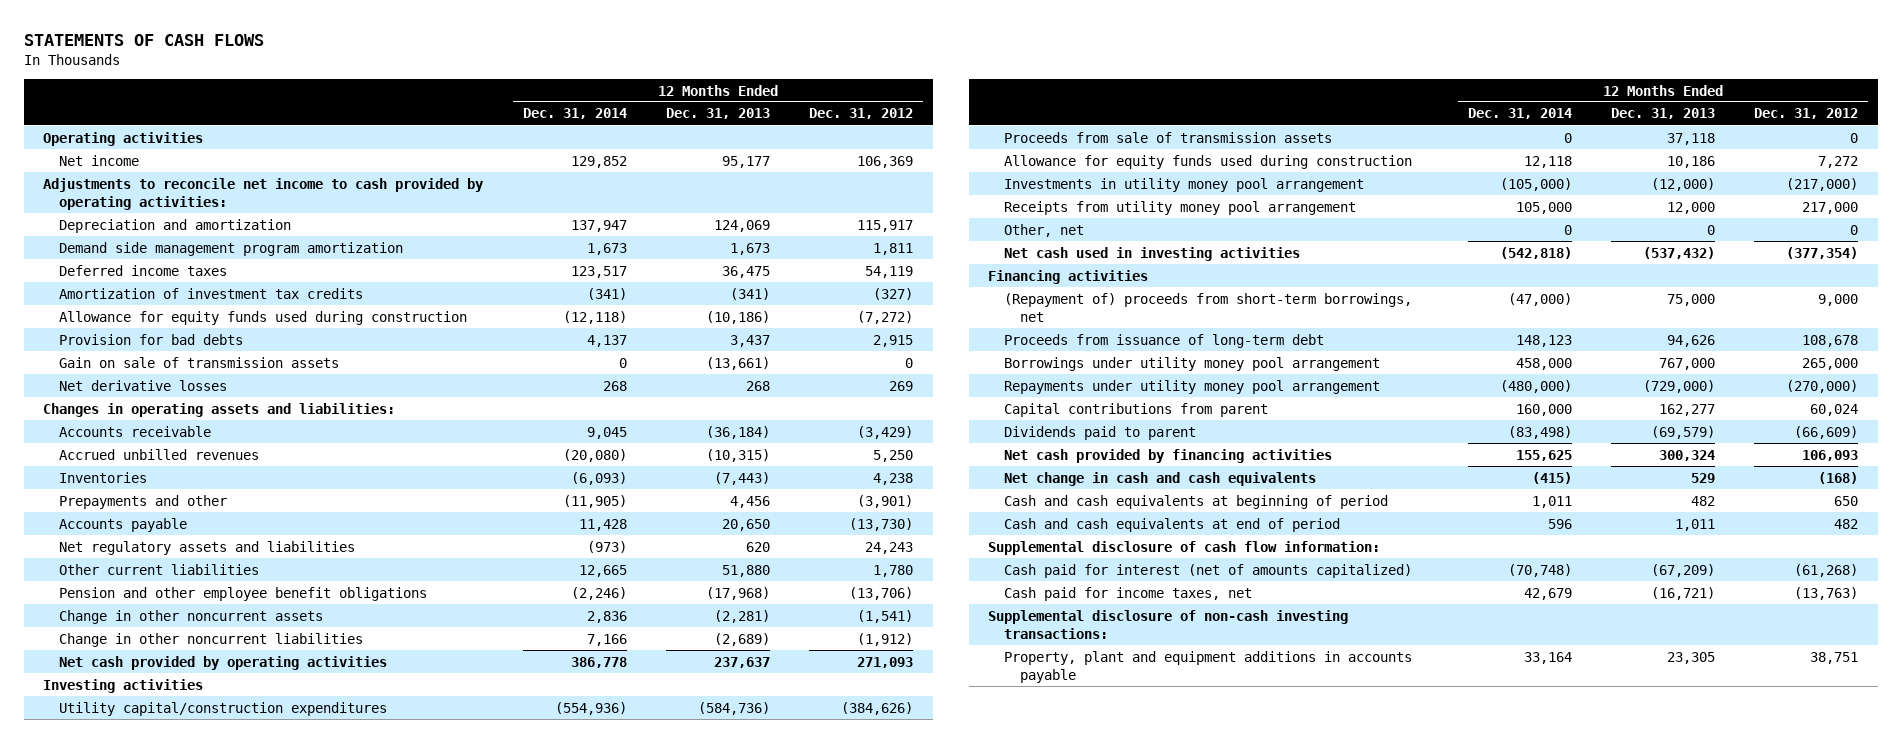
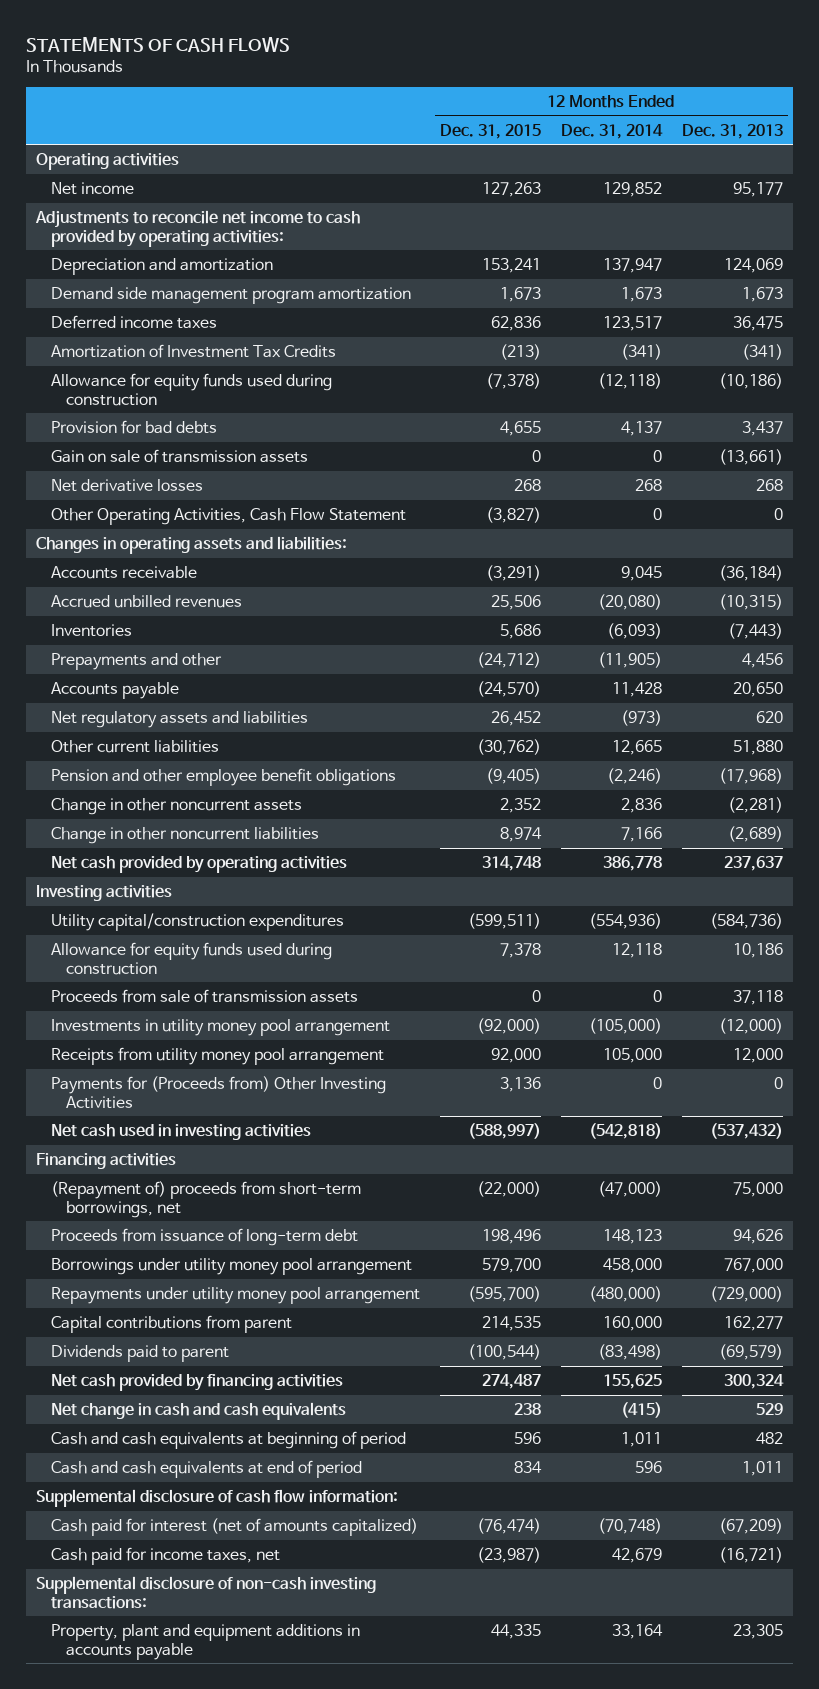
- | 12 Months Ended Dec. 31, 2014 | 12 Months Ended Dec. 31, 2013 | 12 Months Ended Dec. 31, 2012
+ | 12 Months Ended Dec. 31, 2015 | 12 Months Ended Dec. 31, 2014 | 12 Months Ended Dec. 31, 2013
- Amortization of investment tax credits | (341) | (341) | (327)
+ Amortization of Investment Tax Credits | (213) | (341) | (341)
+ Other Operating Activities, Cash Flow Statement | (3,827) | 0 | 0
moved down: Proceeds from sale of transmission assets | 0 | 0 | 37,118
- Other, net | 0 | 0 | 0
+ Payments for (Proceeds from) Other Investing Activities | 3,136 | 0 | 0

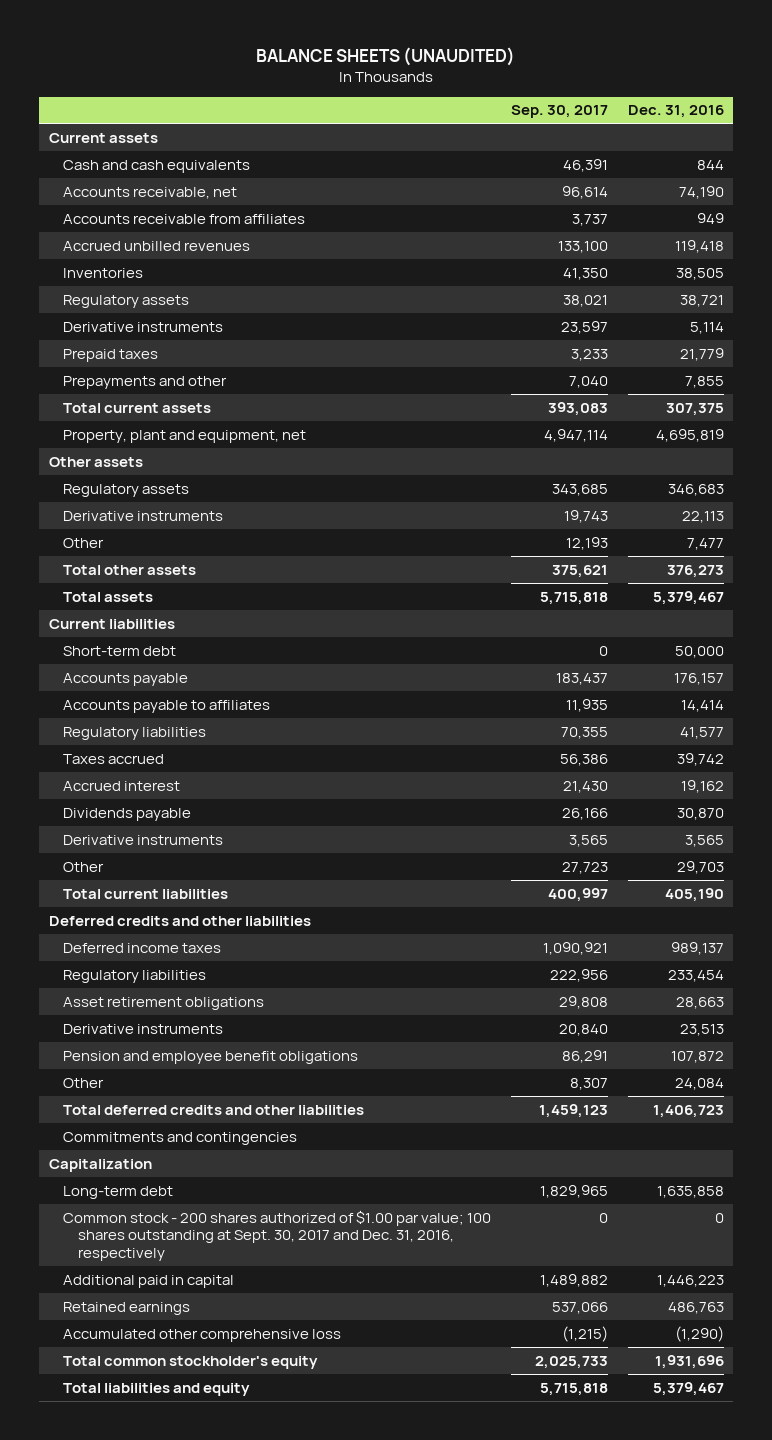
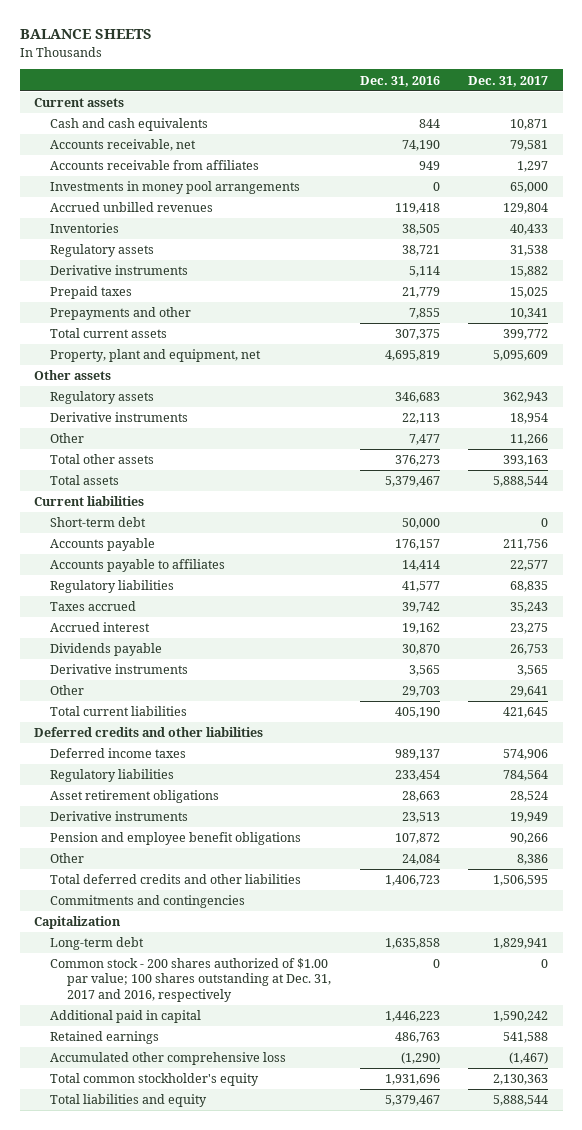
- BALANCE SHEETS (UNAUDITED)
+ BALANCE SHEETS
- | Sep. 30, 2017 | Dec. 31, 2016
+ | Dec. 31, 2016 | Dec. 31, 2017
+ Investments in money pool arrangements | 0 | 65,000
- Common stock - 200 shares authorized of $1.00 par value; 100 shares outstanding at Sept. 30, 2017 and Dec. 31, 2016, respectively | 0 | 0
+ Common stock - 200 shares authorized of $1.00 par value; 100 shares outstanding at Dec. 31, 2017 and 2016, respectively | 0 | 0

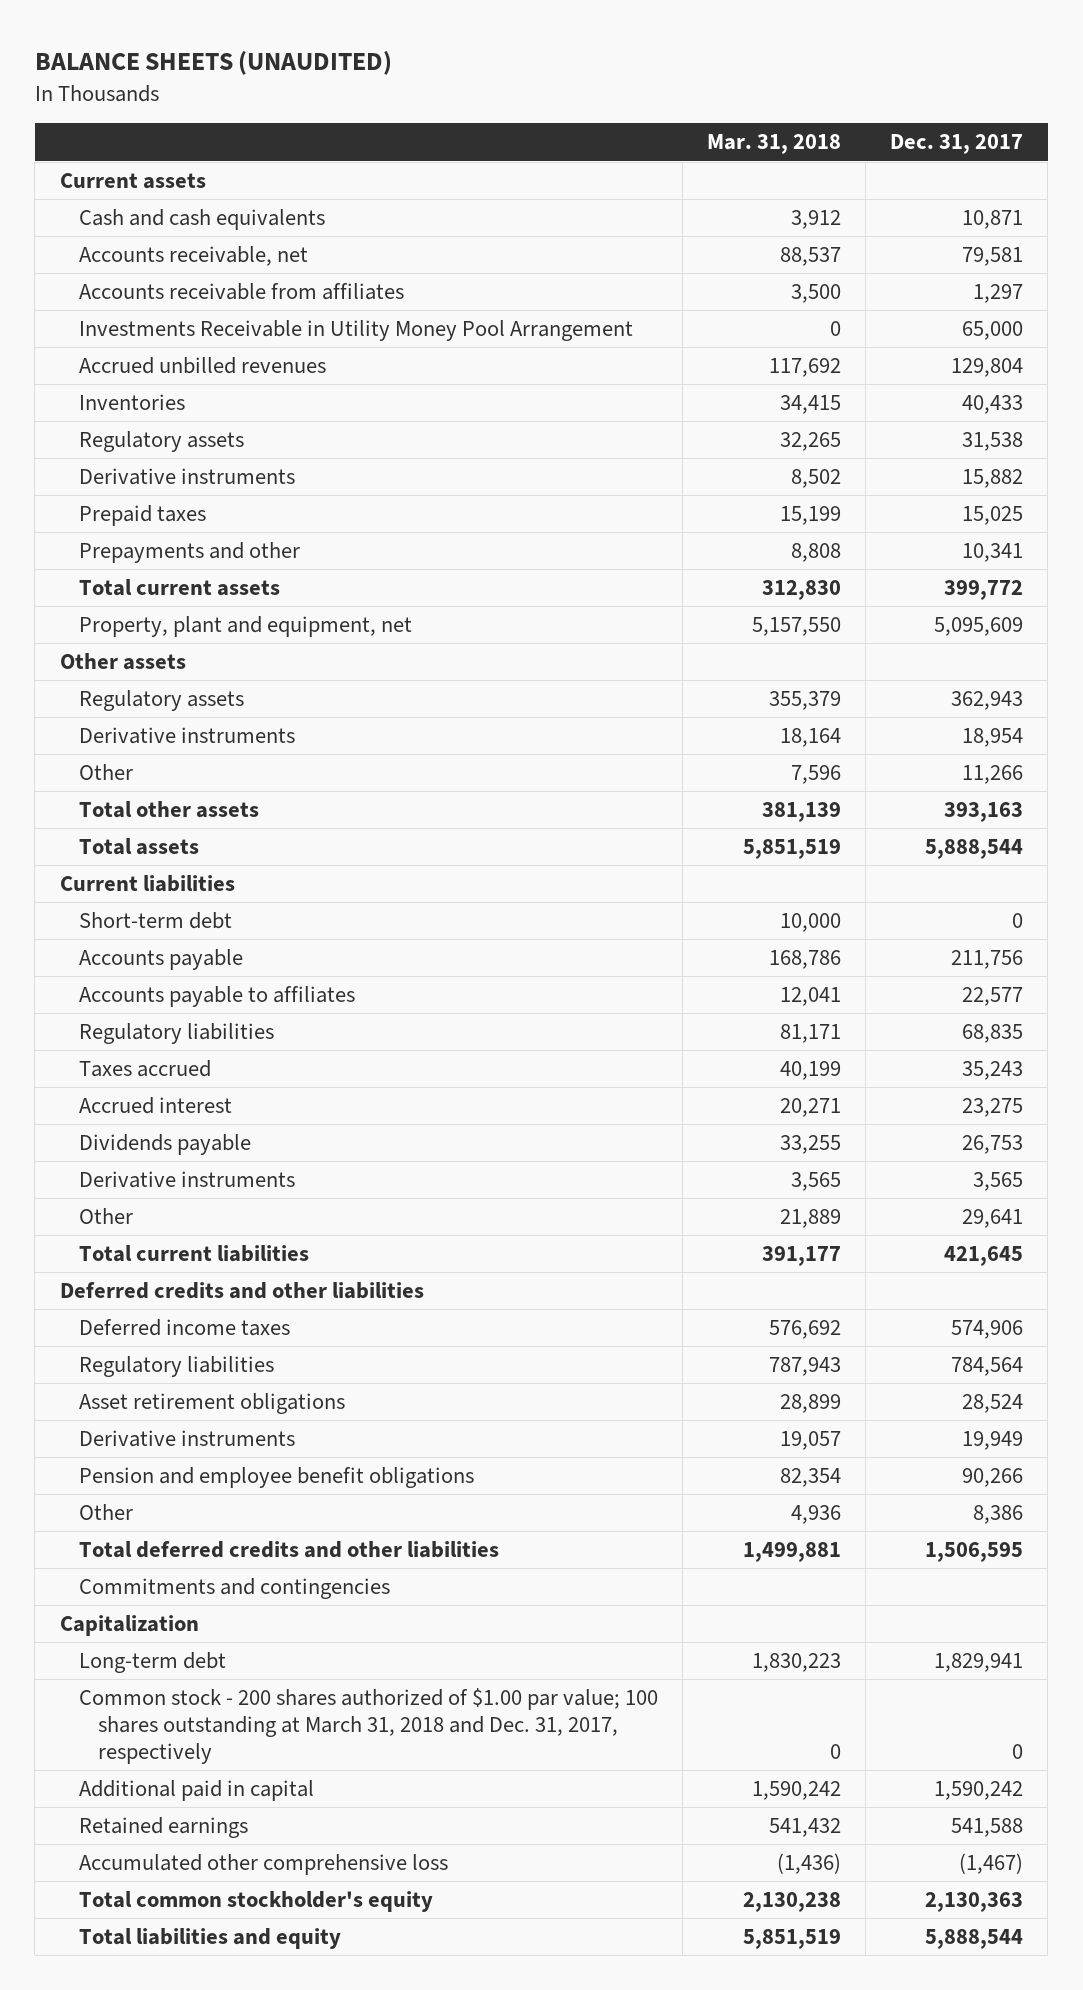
- BALANCE SHEETS
+ BALANCE SHEETS (UNAUDITED)
- | Dec. 31, 2016 | Dec. 31, 2017
+ | Mar. 31, 2018 | Dec. 31, 2017
- Investments in money pool arrangements | 0 | 65,000
+ Investments Receivable in Utility Money Pool Arrangement | 0 | 65,000
- Common stock - 200 shares authorized of $1.00 par value; 100 shares outstanding at Dec. 31, 2017 and 2016, respectively | 0 | 0
+ Common stock - 200 shares authorized of $1.00 par value; 100 shares outstanding at March 31, 2018 and Dec. 31, 2017, respectively | 0 | 0

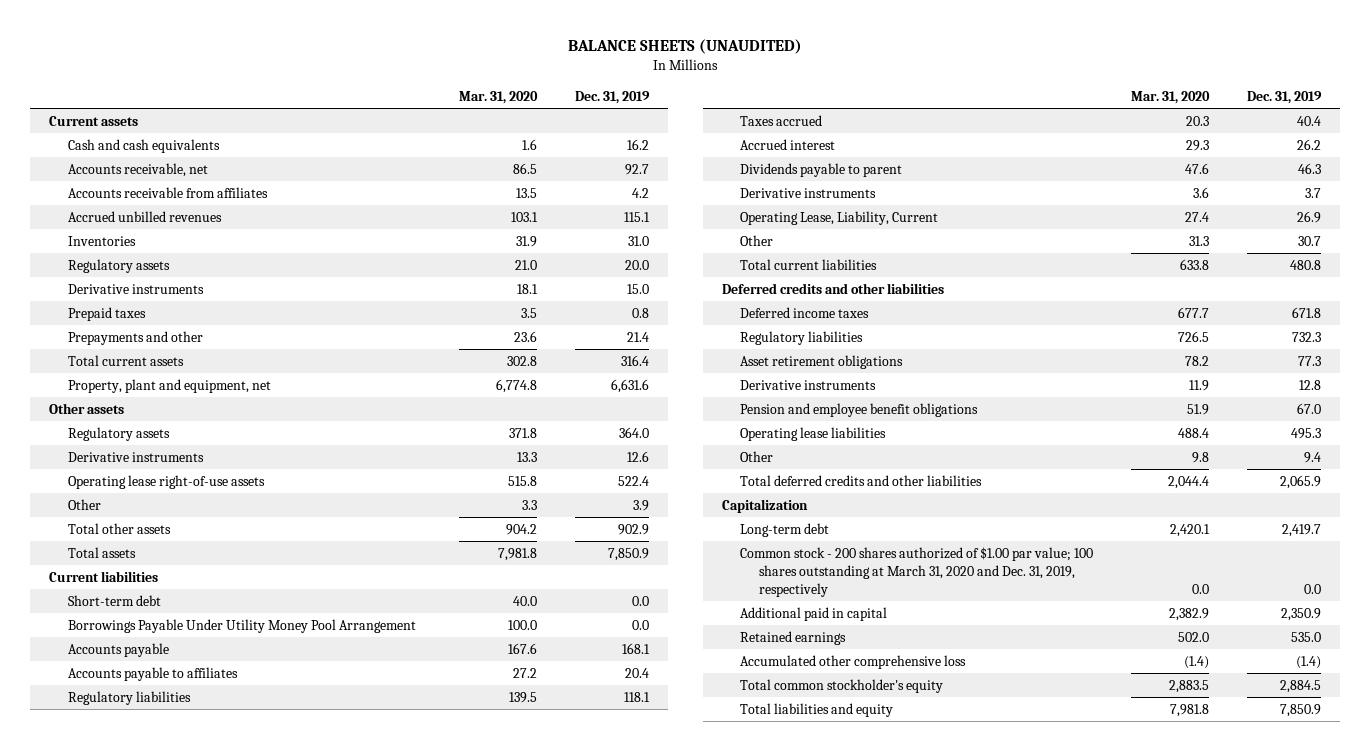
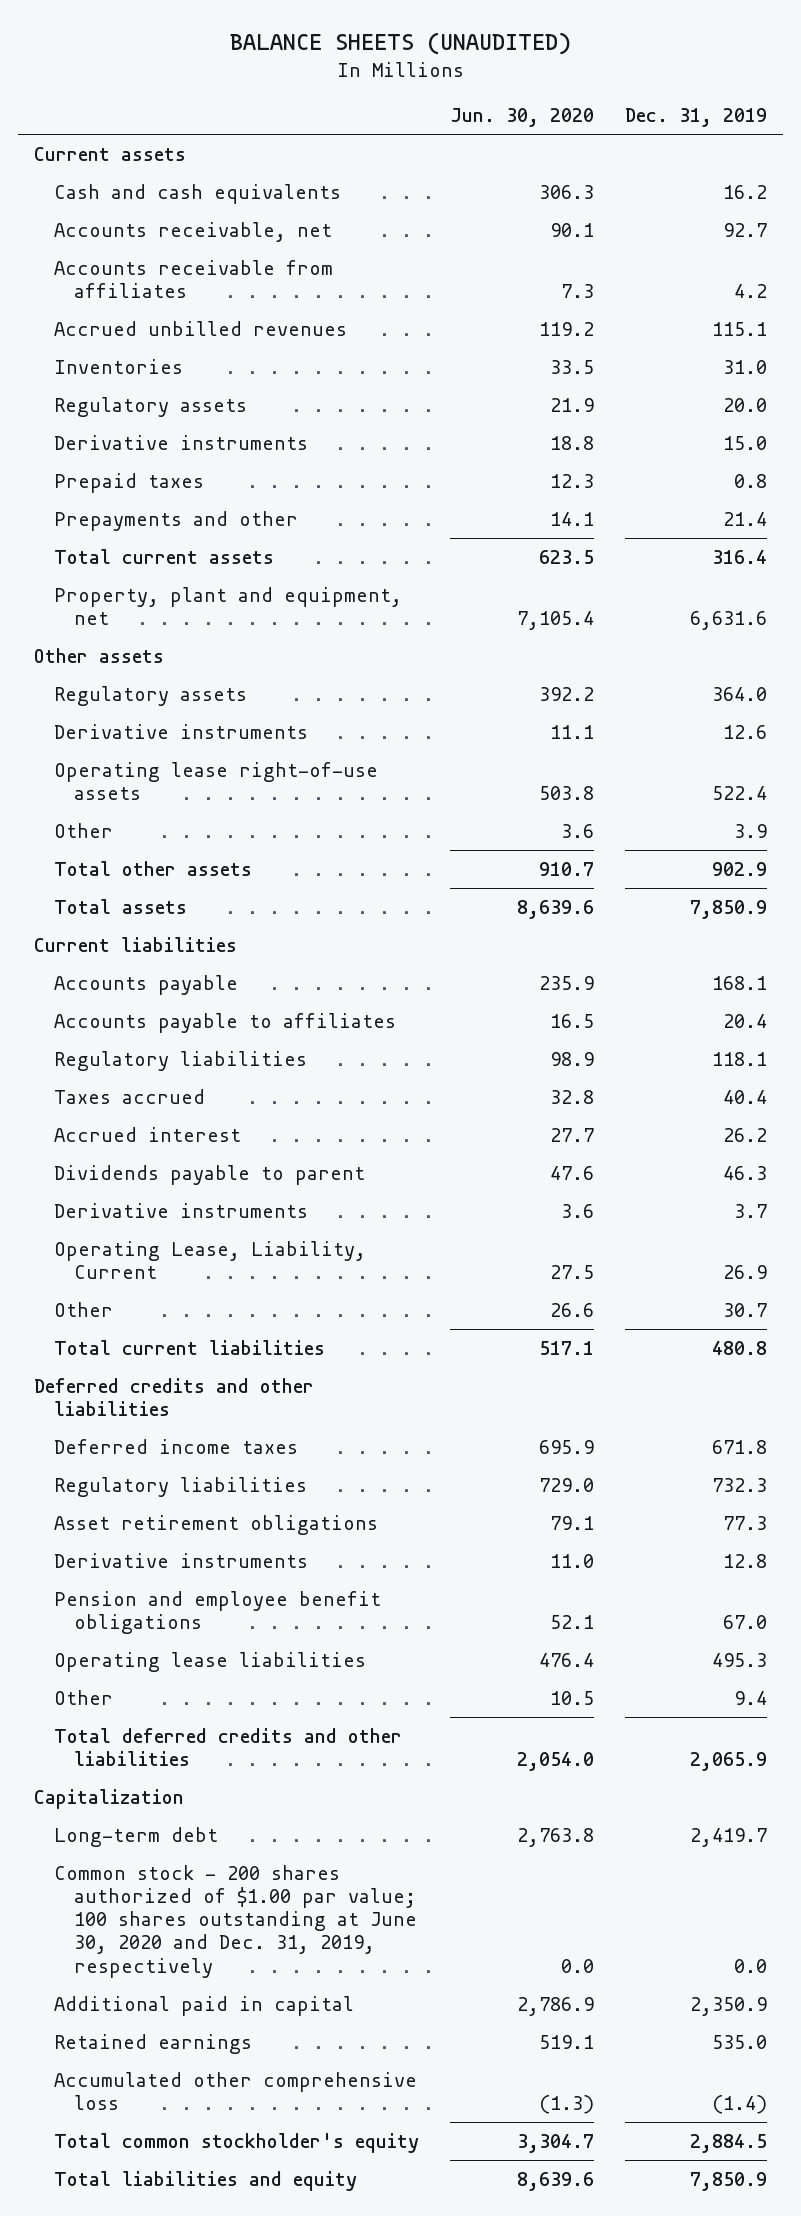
- | Mar. 31, 2020 | Dec. 31, 2019
+ | Jun. 30, 2020 | Dec. 31, 2019
- Short-term debt | 40.0 | 0.0
- Borrowings Payable Under Utility Money Pool Arrangement | 100.0 | 0.0
- Common stock - 200 shares authorized of $1.00 par value; 100 shares outstanding at March 31, 2020 and Dec. 31, 2019, respectively | 0.0 | 0.0
+ Common stock - 200 shares authorized of $1.00 par value; 100 shares outstanding at June 30, 2020 and Dec. 31, 2019, respectively | 0.0 | 0.0

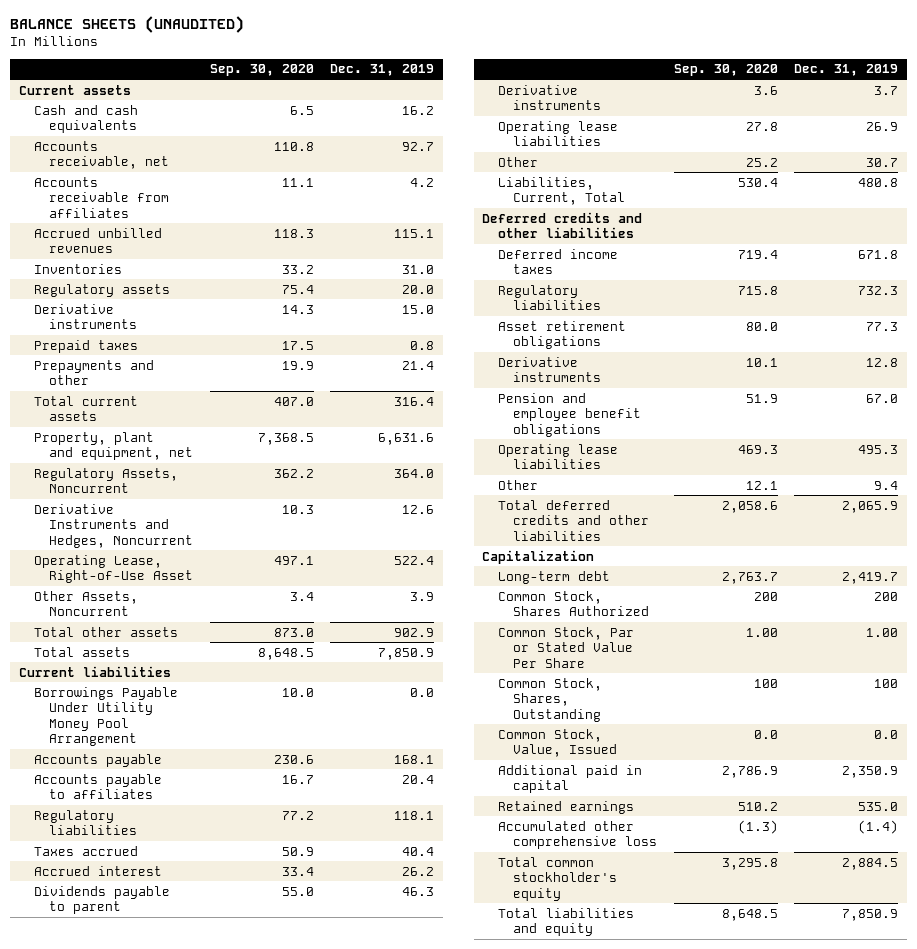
- | Jun. 30, 2020 | Dec. 31, 2019
+ | Sep. 30, 2020 | Dec. 31, 2019
- Other assets
- Regulatory assets | 392.2 | 364.0
- Derivative instruments | 11.1 | 12.6
- Operating lease right-of-use assets | 503.8 | 522.4
- Other | 3.6 | 3.9
+ Regulatory Assets, Noncurrent | 362.2 | 364.0
+ Derivative Instruments and Hedges, Noncurrent | 10.3 | 12.6
+ Operating Lease, Right-of-Use Asset | 497.1 | 522.4
+ Other Assets, Noncurrent | 3.4 | 3.9
+ Borrowings Payable Under Utility Money Pool Arrangement | 10.0 | 0.0
- Operating Lease, Liability, Current | 27.5 | 26.9
+ Operating lease liabilities | 27.8 | 26.9
- Total current liabilities | 517.1 | 480.8
+ Liabilities, Current, Total | 530.4 | 480.8
- Common stock - 200 shares authorized of $1.00 par value; 100 shares outstanding at June 30, 2020 and Dec. 31, 2019, respectively | 0.0 | 0.0
+ Common Stock, Shares Authorized | 200 | 200
+ Common Stock, Par or Stated Value Per Share | 1.00 | 1.00
+ Common Stock, Shares, Outstanding | 100 | 100
+ Common Stock, Value, Issued | 0.0 | 0.0

